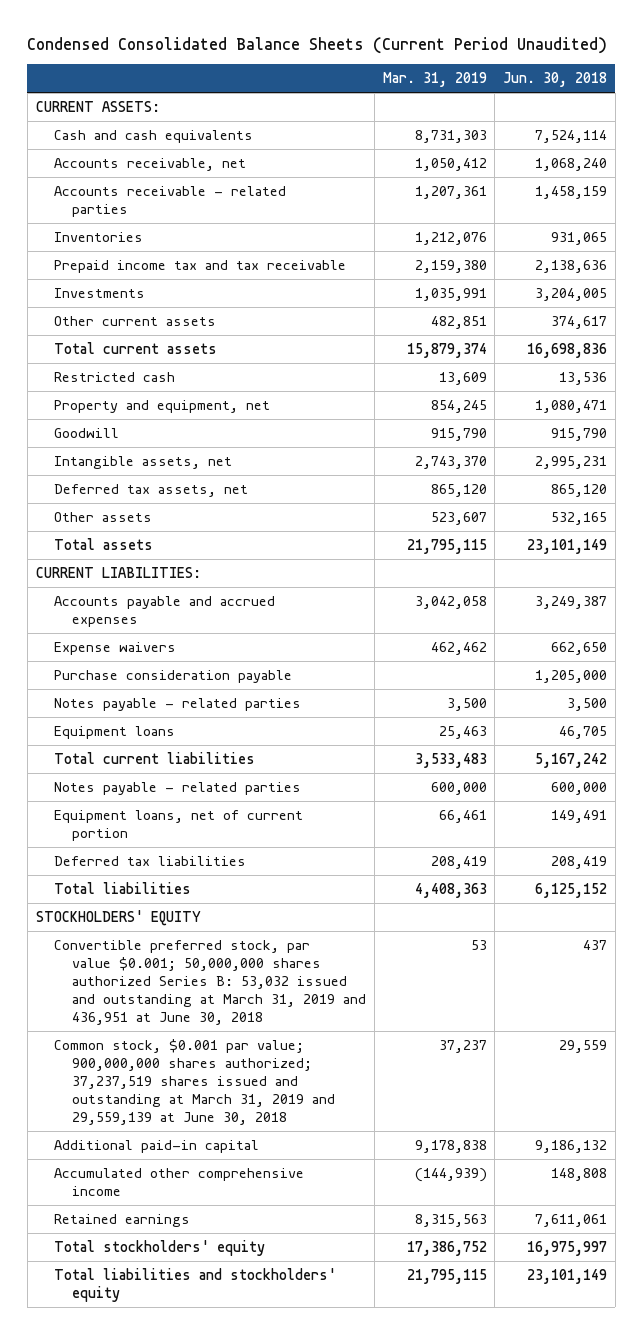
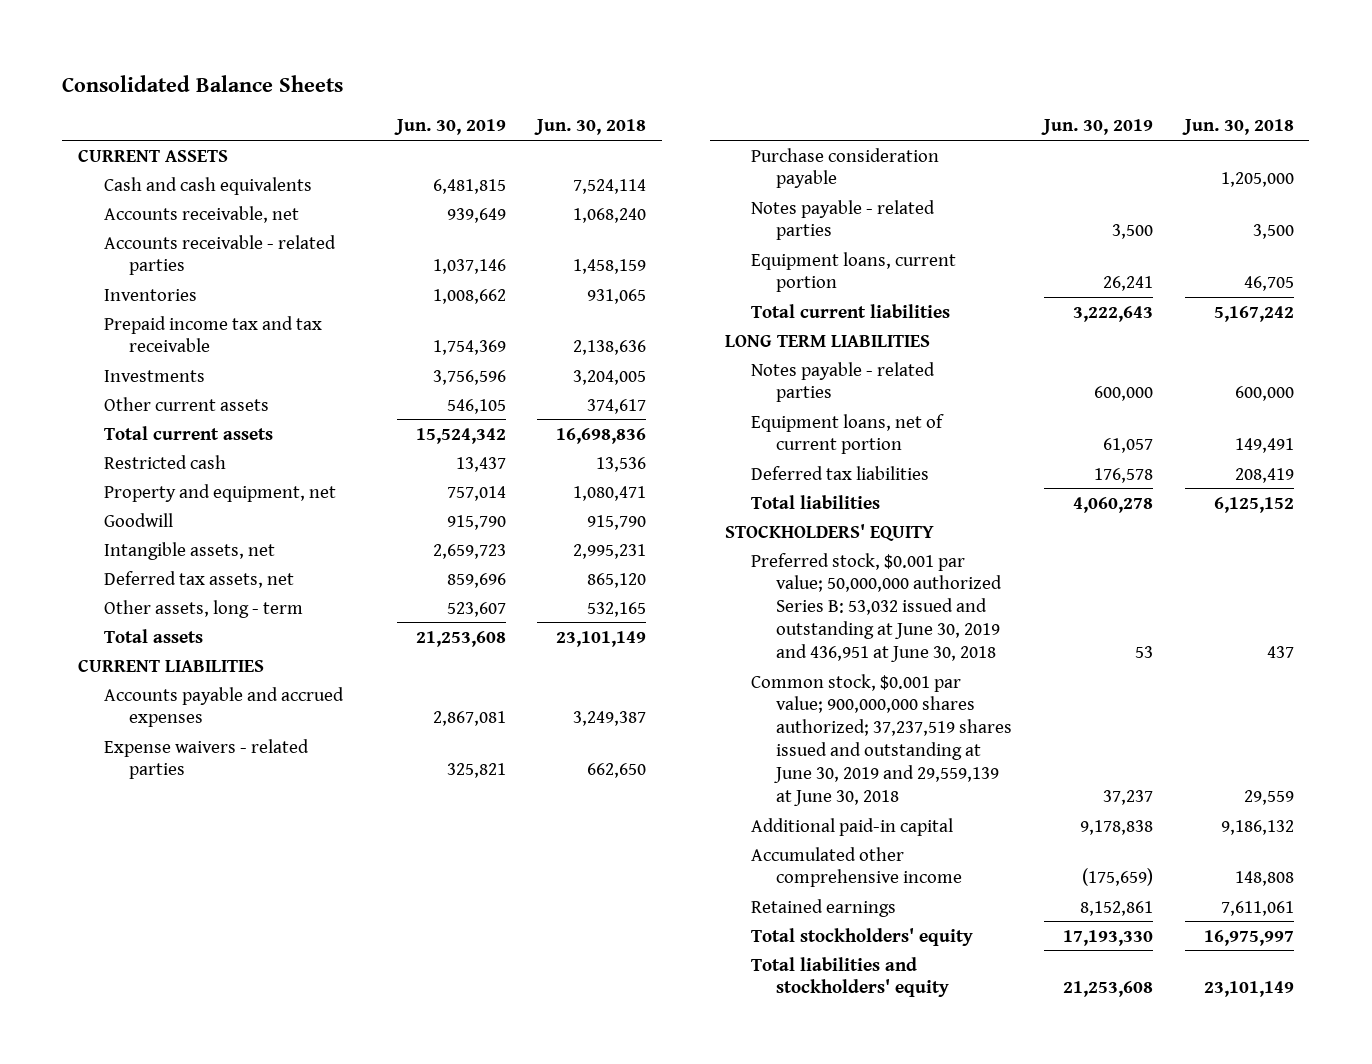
- Condensed Consolidated Balance Sheets (Current Period Unaudited)
+ Consolidated Balance Sheets
- | Mar. 31, 2019 | Jun. 30, 2018
+ | Jun. 30, 2019 | Jun. 30, 2018
- CURRENT ASSETS:
+ CURRENT ASSETS
- Other assets | 523,607 | 532,165
+ Other assets, long - term | 523,607 | 532,165
- CURRENT LIABILITIES:
+ CURRENT LIABILITIES
- Expense waivers | 462,462 | 662,650
+ Expense waivers - related parties | 325,821 | 662,650
- Equipment loans | 25,463 | 46,705
+ Equipment loans, current portion | 26,241 | 46,705
+ LONG TERM LIABILITIES
- Convertible preferred stock, par value $0.001; 50,000,000 shares authorized Series B: 53,032 issued and outstanding at March 31, 2019 and 436,951 at June 30, 2018 | 53 | 437
- Common stock, $0.001 par value; 900,000,000 shares authorized; 37,237,519 shares issued and outstanding at March 31, 2019 and 29,559,139 at June 30, 2018 | 37,237 | 29,559
+ Preferred stock, $0.001 par value; 50,000,000 authorized Series B: 53,032 issued and outstanding at June 30, 2019 and 436,951 at June 30, 2018 | 53 | 437
+ Common stock, $0.001 par value; 900,000,000 shares authorized; 37,237,519 shares issued and outstanding at June 30, 2019 and 29,559,139 at June 30, 2018 | 37,237 | 29,559

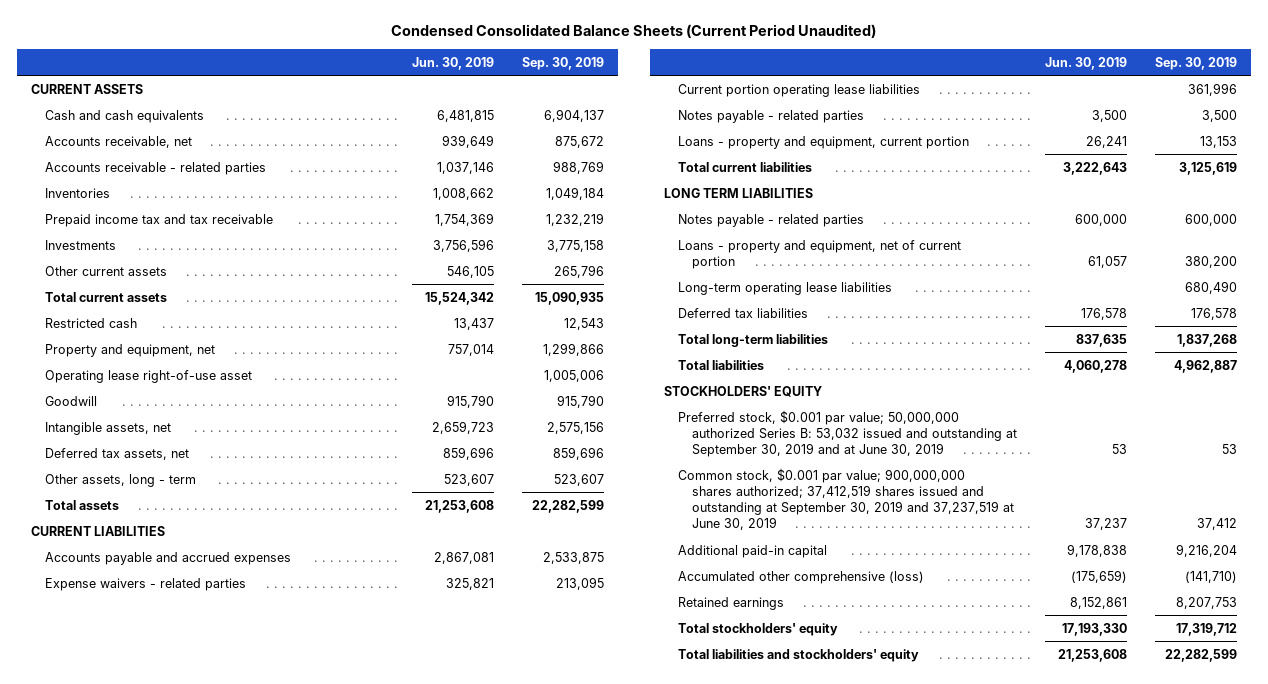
- Consolidated Balance Sheets
+ Condensed Consolidated Balance Sheets (Current Period Unaudited)
- | Jun. 30, 2019 | Jun. 30, 2018
+ | Jun. 30, 2019 | Sep. 30, 2019
+ Operating lease right-of-use asset | | 1,005,006
- Purchase consideration payable | | 1,205,000
+ Current portion operating lease liabilities | | 361,996
- Equipment loans, current portion | 26,241 | 46,705
+ Loans - property and equipment, current portion | 26,241 | 13,153
- Equipment loans, net of current portion | 61,057 | 149,491
+ Loans - property and equipment, net of current portion | 61,057 | 380,200
+ Long-term operating lease liabilities | | 680,490
+ Total long-term liabilities | 837,635 | 1,837,268
- Preferred stock, $0.001 par value; 50,000,000 authorized Series B: 53,032 issued and outstanding at June 30, 2019 and 436,951 at June 30, 2018 | 53 | 437
- Common stock, $0.001 par value; 900,000,000 shares authorized; 37,237,519 shares issued and outstanding at June 30, 2019 and 29,559,139 at June 30, 2018 | 37,237 | 29,559
+ Preferred stock, $0.001 par value; 50,000,000 authorized Series B: 53,032 issued and outstanding at September 30, 2019 and at June 30, 2019 | 53 | 53
+ Common stock, $0.001 par value; 900,000,000 shares authorized; 37,412,519 shares issued and outstanding at September 30, 2019 and 37,237,519 at June 30, 2019 | 37,237 | 37,412
- Accumulated other comprehensive income | (175,659) | 148,808
+ Accumulated other comprehensive (loss) | (175,659) | (141,710)

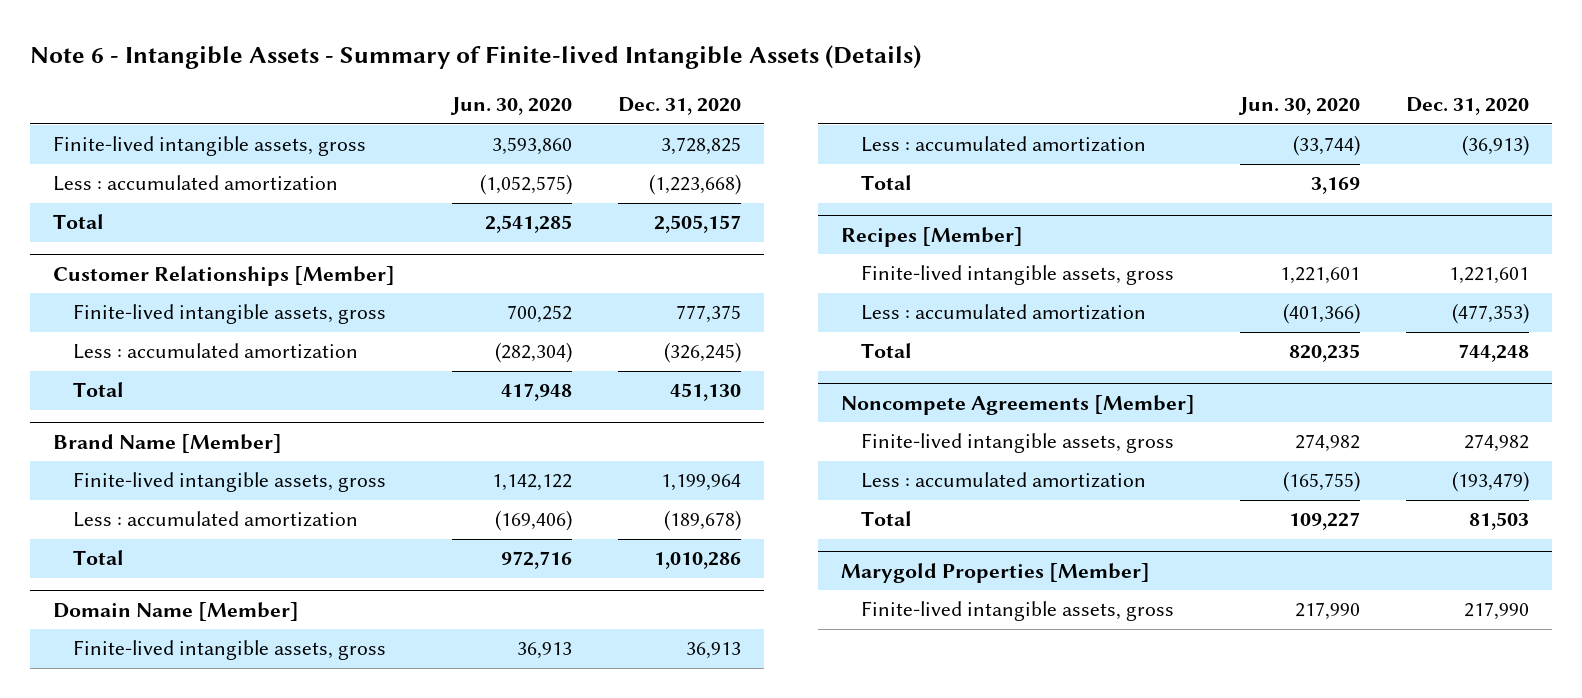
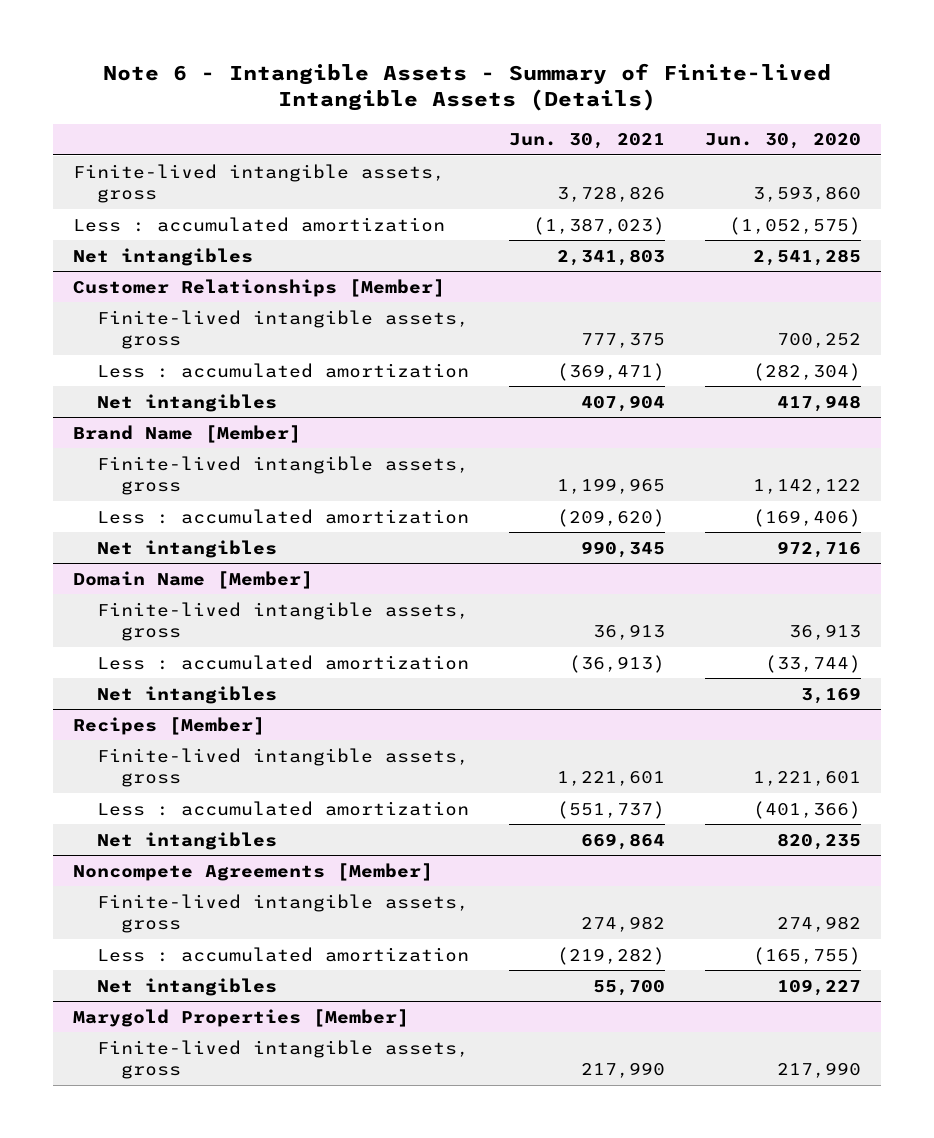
- | Jun. 30, 2020 | Dec. 31, 2020
+ | Jun. 30, 2021 | Jun. 30, 2020
- Total | 2,541,285 | 2,505,157
+ Net intangibles | 2,341,803 | 2,541,285
@ Customer Relationships [Member]
- Total | 417,948 | 451,130
+ Net intangibles | 407,904 | 417,948
@ Brand Name [Member]
- Total | 972,716 | 1,010,286
+ Net intangibles | 990,345 | 972,716
@ Domain Name [Member]
- Total | 3,169 |
+ Net intangibles | | 3,169
@ Recipes [Member]
- Total | 820,235 | 744,248
+ Net intangibles | 669,864 | 820,235
@ Noncompete Agreements [Member]
- Total | 109,227 | 81,503
+ Net intangibles | 55,700 | 109,227

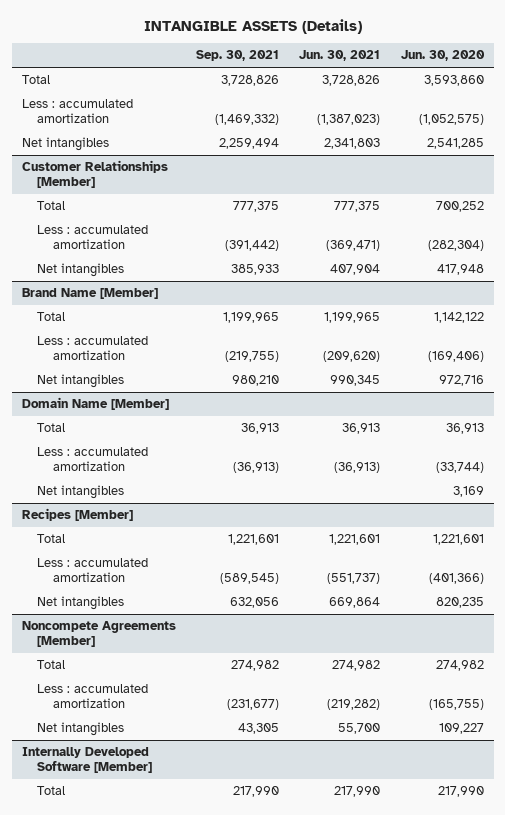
- Note 6 - Intangible Assets - Summary of Finite-lived Intangible Assets (Details)
+ INTANGIBLE ASSETS (Details)
- | Jun. 30, 2021 | Jun. 30, 2020
+ | Sep. 30, 2021 | Jun. 30, 2021 | Jun. 30, 2020
- Finite-lived intangible assets, gross | 3,728,826 | 3,593,860
+ Total | 3,728,826 | 3,728,826 | 3,593,860
@ Customer Relationships [Member]
- Finite-lived intangible assets, gross | 777,375 | 700,252
+ Total | 777,375 | 777,375 | 700,252
@ Brand Name [Member]
- Finite-lived intangible assets, gross | 1,199,965 | 1,142,122
+ Total | 1,199,965 | 1,199,965 | 1,142,122
@ Domain Name [Member]
- Finite-lived intangible assets, gross | 36,913 | 36,913
+ Total | 36,913 | 36,913 | 36,913
@ Recipes [Member]
- Finite-lived intangible assets, gross | 1,221,601 | 1,221,601
+ Total | 1,221,601 | 1,221,601 | 1,221,601
@ Noncompete Agreements [Member]
- Finite-lived intangible assets, gross | 274,982 | 274,982
+ Total | 274,982 | 274,982 | 274,982
- Marygold Properties [Member]
- Finite-lived intangible assets, gross | 217,990 | 217,990
+ Internally Developed Software [Member]
+ Total | 217,990 | 217,990 | 217,990

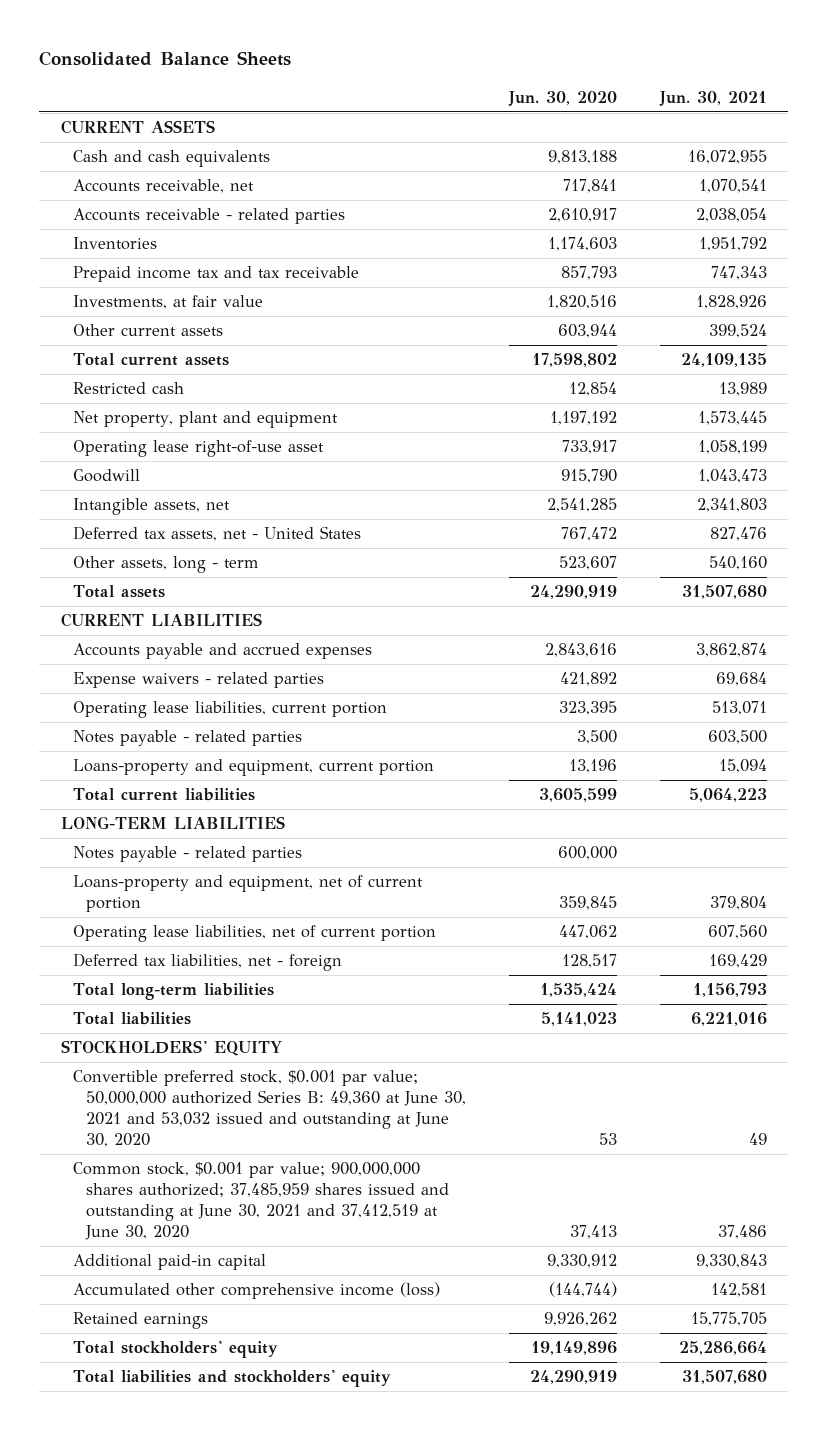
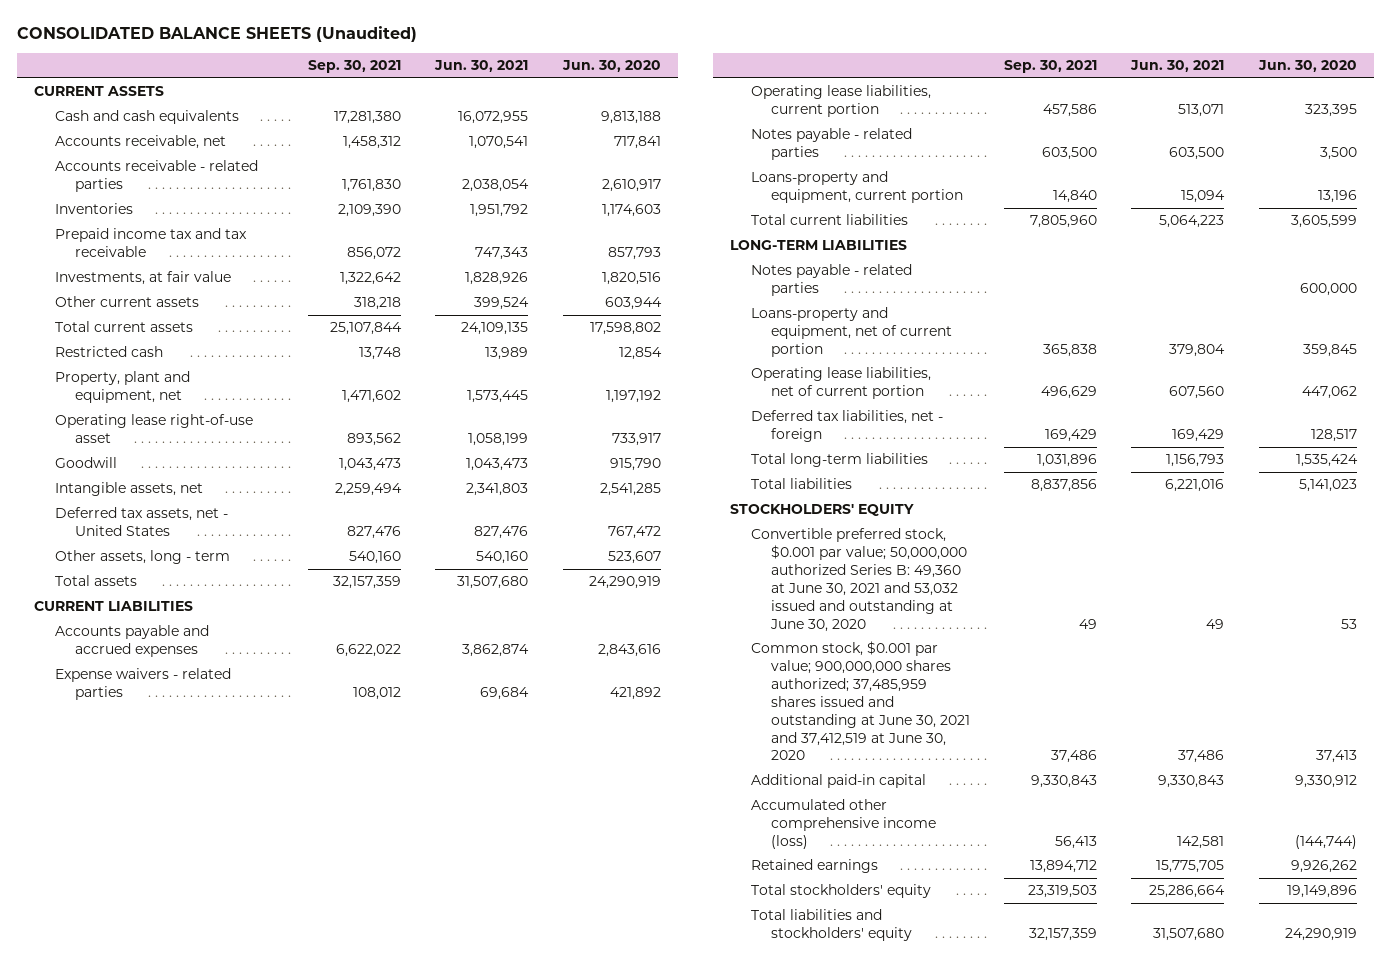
- Consolidated Balance Sheets
+ CONSOLIDATED BALANCE SHEETS (Unaudited)
- | Jun. 30, 2020 | Jun. 30, 2021
+ | Sep. 30, 2021 | Jun. 30, 2021 | Jun. 30, 2020
- Net property, plant and equipment | 1,197,192 | 1,573,445
+ Property, plant and equipment, net | 1,471,602 | 1,573,445 | 1,197,192

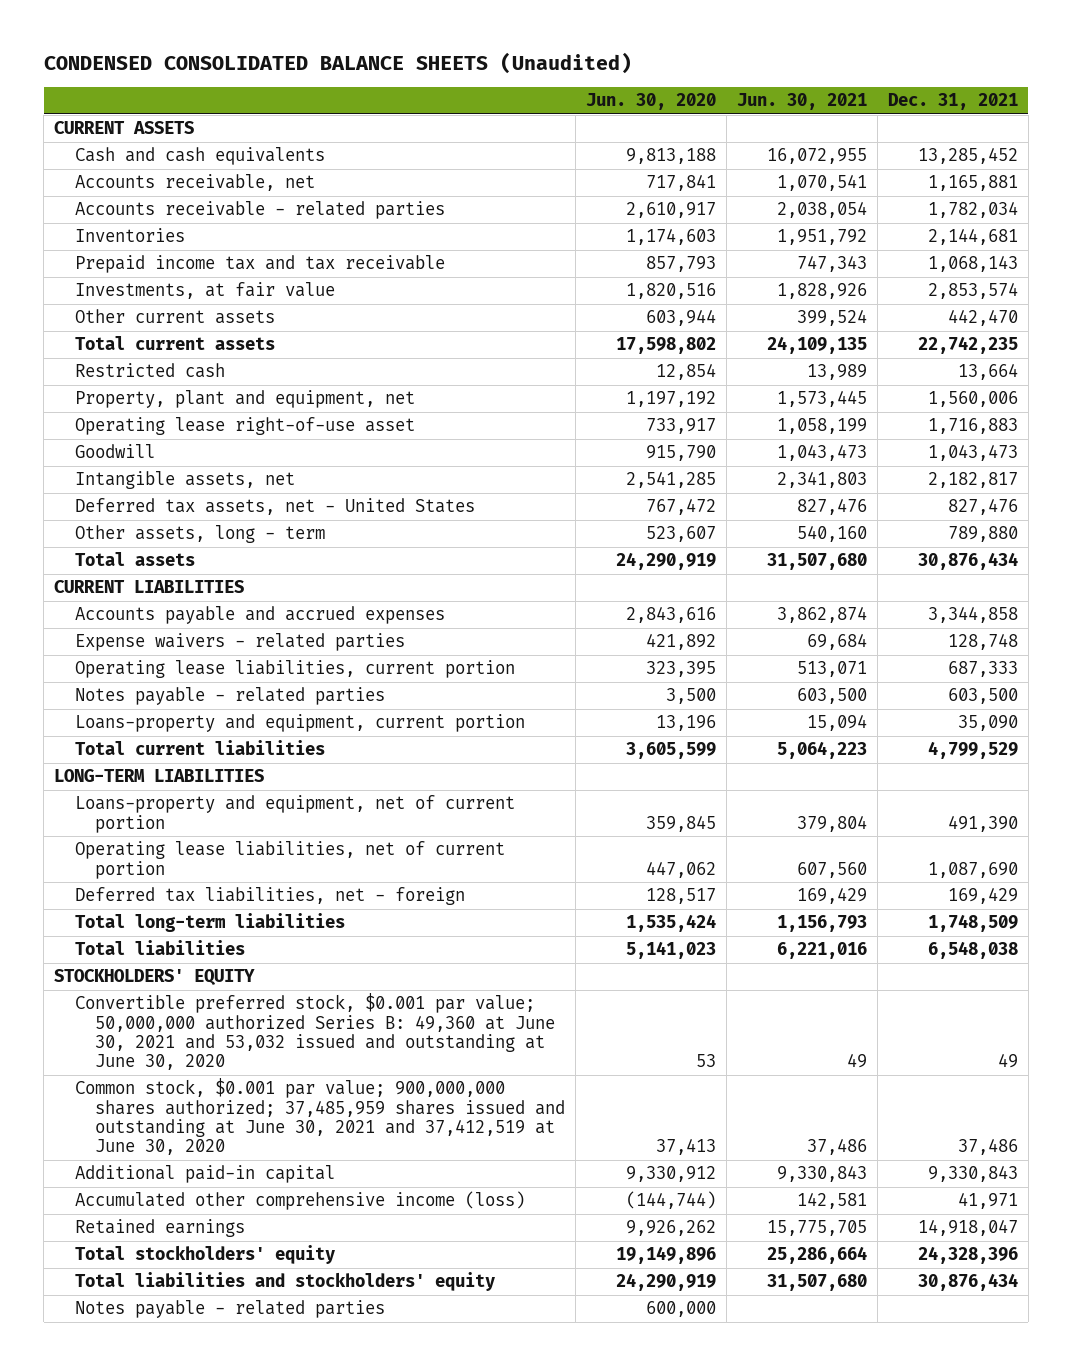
- CONSOLIDATED BALANCE SHEETS (Unaudited)
+ CONDENSED CONSOLIDATED BALANCE SHEETS (Unaudited)
- | Sep. 30, 2021 | Jun. 30, 2021 | Jun. 30, 2020
+ | Jun. 30, 2020 | Jun. 30, 2021 | Dec. 31, 2021
moved down: Notes payable - related parties | 600,000 | |

